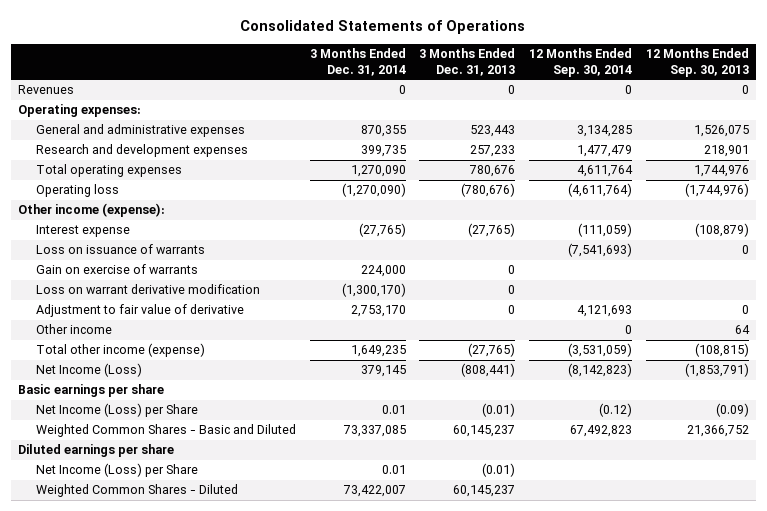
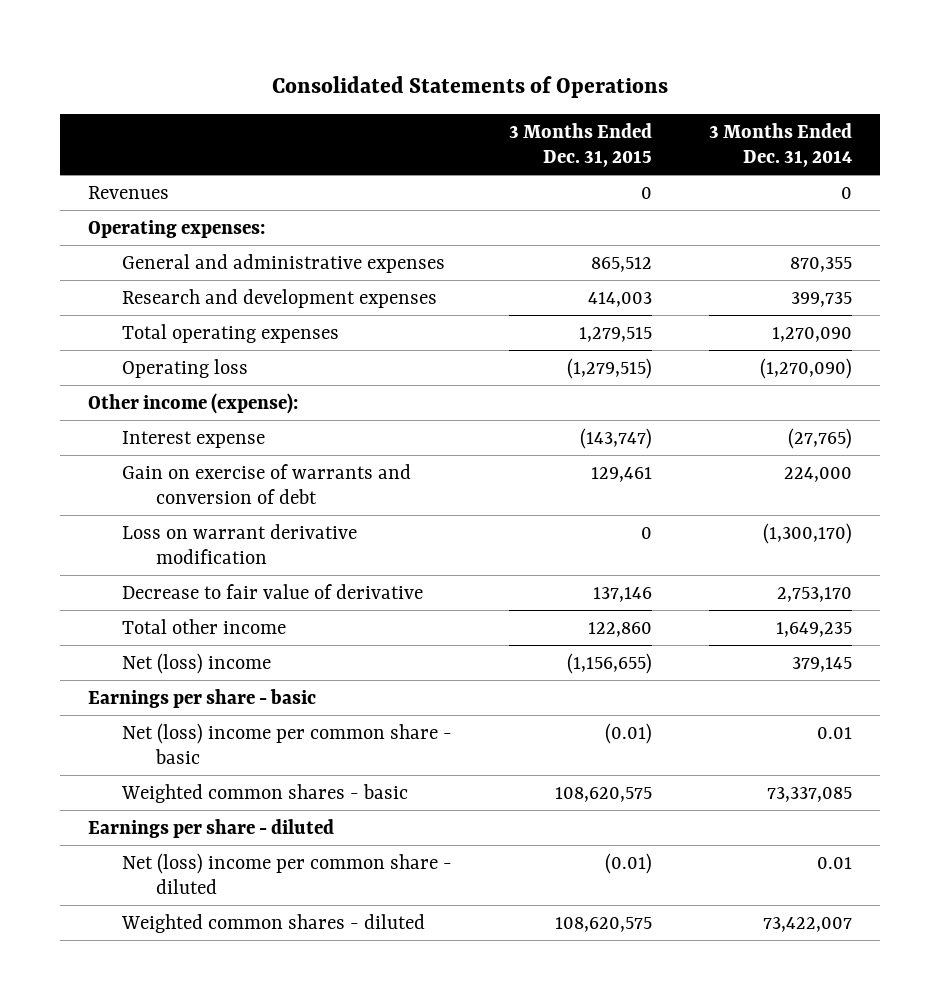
- | 3 Months Ended Dec. 31, 2014 | 3 Months Ended Dec. 31, 2013 | 12 Months Ended Sep. 30, 2014 | 12 Months Ended Sep. 30, 2013
+ | 3 Months Ended Dec. 31, 2015 | 3 Months Ended Dec. 31, 2014
- Loss on issuance of warrants | | | (7,541,693) | 0
- Gain on exercise of warrants | 224,000 | 0 | |
+ Gain on exercise of warrants and conversion of debt | 129,461 | 224,000
- Adjustment to fair value of derivative | 2,753,170 | 0 | 4,121,693 | 0
- Other income | | | 0 | 64
- Total other income (expense) | 1,649,235 | (27,765) | (3,531,059) | (108,815)
- Net Income (Loss) | 379,145 | (808,441) | (8,142,823) | (1,853,791)
- Basic earnings per share
- Net Income (Loss) per Share | 0.01 | (0.01) | (0.12) | (0.09)
- Weighted Common Shares - Basic and Diluted | 73,337,085 | 60,145,237 | 67,492,823 | 21,366,752
- Diluted earnings per share
- Net Income (Loss) per Share | 0.01 | (0.01) | |
- Weighted Common Shares - Diluted | 73,422,007 | 60,145,237 | |
+ Decrease to fair value of derivative | 137,146 | 2,753,170
+ Total other income | 122,860 | 1,649,235
+ Net (loss) income | (1,156,655) | 379,145
+ Earnings per share - basic
+ Net (loss) income per common share - basic | (0.01) | 0.01
+ Weighted common shares - basic | 108,620,575 | 73,337,085
+ Earnings per share - diluted
+ Net (loss) income per common share - diluted | (0.01) | 0.01
+ Weighted common shares - diluted | 108,620,575 | 73,422,007

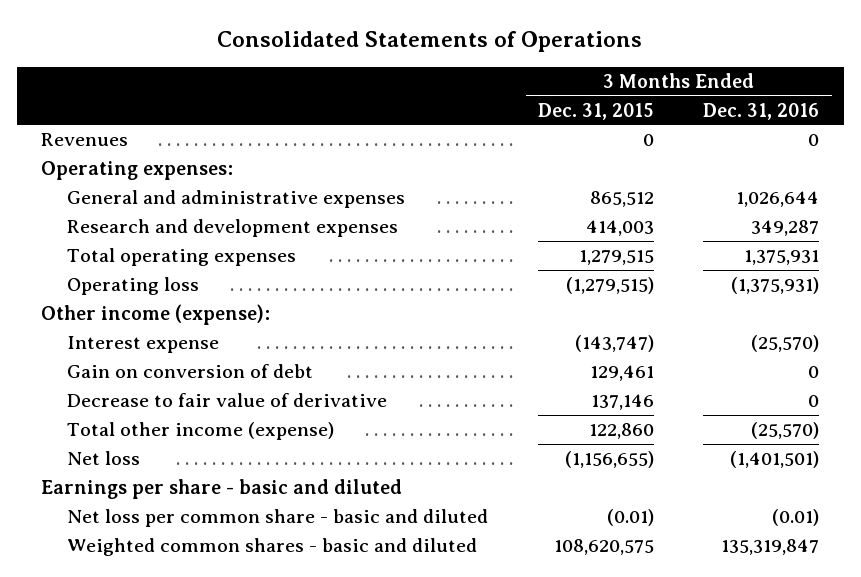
- | 3 Months Ended Dec. 31, 2015 | 3 Months Ended Dec. 31, 2014
+ | 3 Months Ended Dec. 31, 2015 | 3 Months Ended Dec. 31, 2016
- Gain on exercise of warrants and conversion of debt | 129,461 | 224,000
- Loss on warrant derivative modification | 0 | (1,300,170)
+ Gain on conversion of debt | 129,461 | 0
- Total other income | 122,860 | 1,649,235
- Net (loss) income | (1,156,655) | 379,145
- Earnings per share - basic
- Net (loss) income per common share - basic | (0.01) | 0.01
- Weighted common shares - basic | 108,620,575 | 73,337,085
- Earnings per share - diluted
- Net (loss) income per common share - diluted | (0.01) | 0.01
- Weighted common shares - diluted | 108,620,575 | 73,422,007
+ Total other income (expense) | 122,860 | (25,570)
+ Net loss | (1,156,655) | (1,401,501)
+ Earnings per share - basic and diluted
+ Net loss per common share - basic and diluted | (0.01) | (0.01)
+ Weighted common shares - basic and diluted | 108,620,575 | 135,319,847

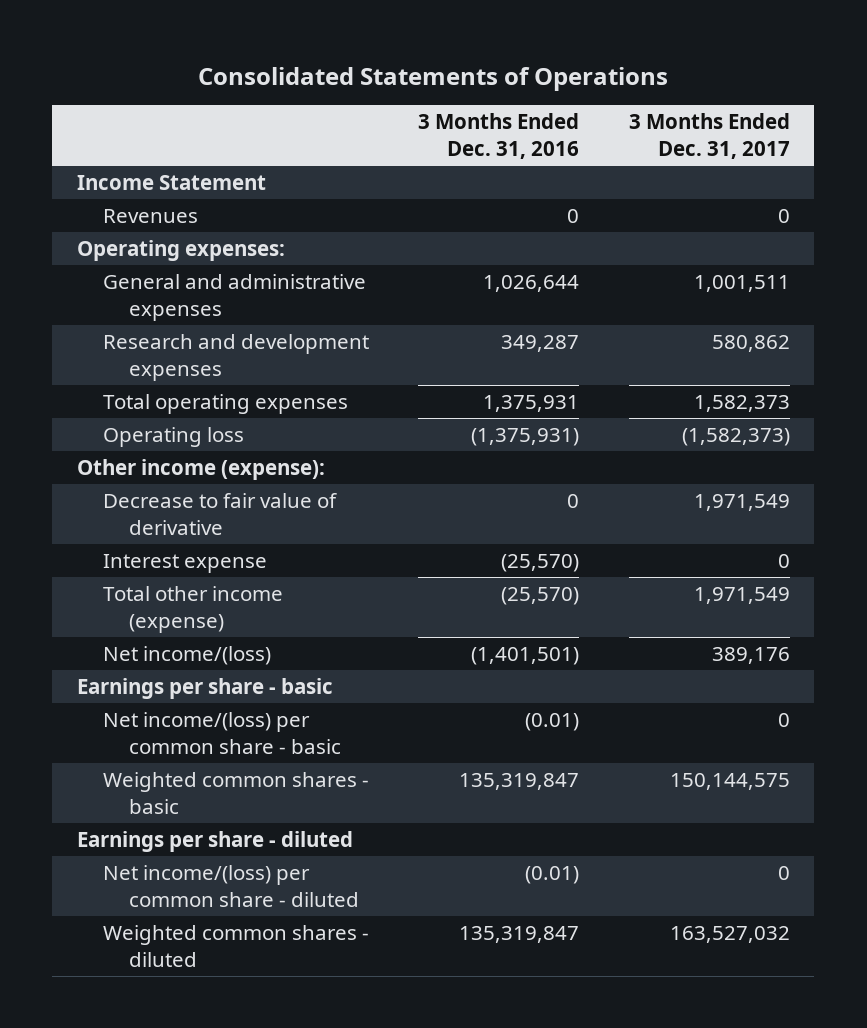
- | 3 Months Ended Dec. 31, 2015 | 3 Months Ended Dec. 31, 2016
+ | 3 Months Ended Dec. 31, 2016 | 3 Months Ended Dec. 31, 2017
+ Income Statement
- Gain on conversion of debt | 129,461 | 0
moved down: Interest expense | (25,570) | 0
- Net loss | (1,156,655) | (1,401,501)
- Earnings per share - basic and diluted
- Net loss per common share - basic and diluted | (0.01) | (0.01)
- Weighted common shares - basic and diluted | 108,620,575 | 135,319,847
+ Net income/(loss) | (1,401,501) | 389,176
+ Earnings per share - basic
+ Net income/(loss) per common share - basic | (0.01) | 0
+ Weighted common shares - basic | 135,319,847 | 150,144,575
+ Earnings per share - diluted
+ Net income/(loss) per common share - diluted | (0.01) | 0
+ Weighted common shares - diluted | 135,319,847 | 163,527,032

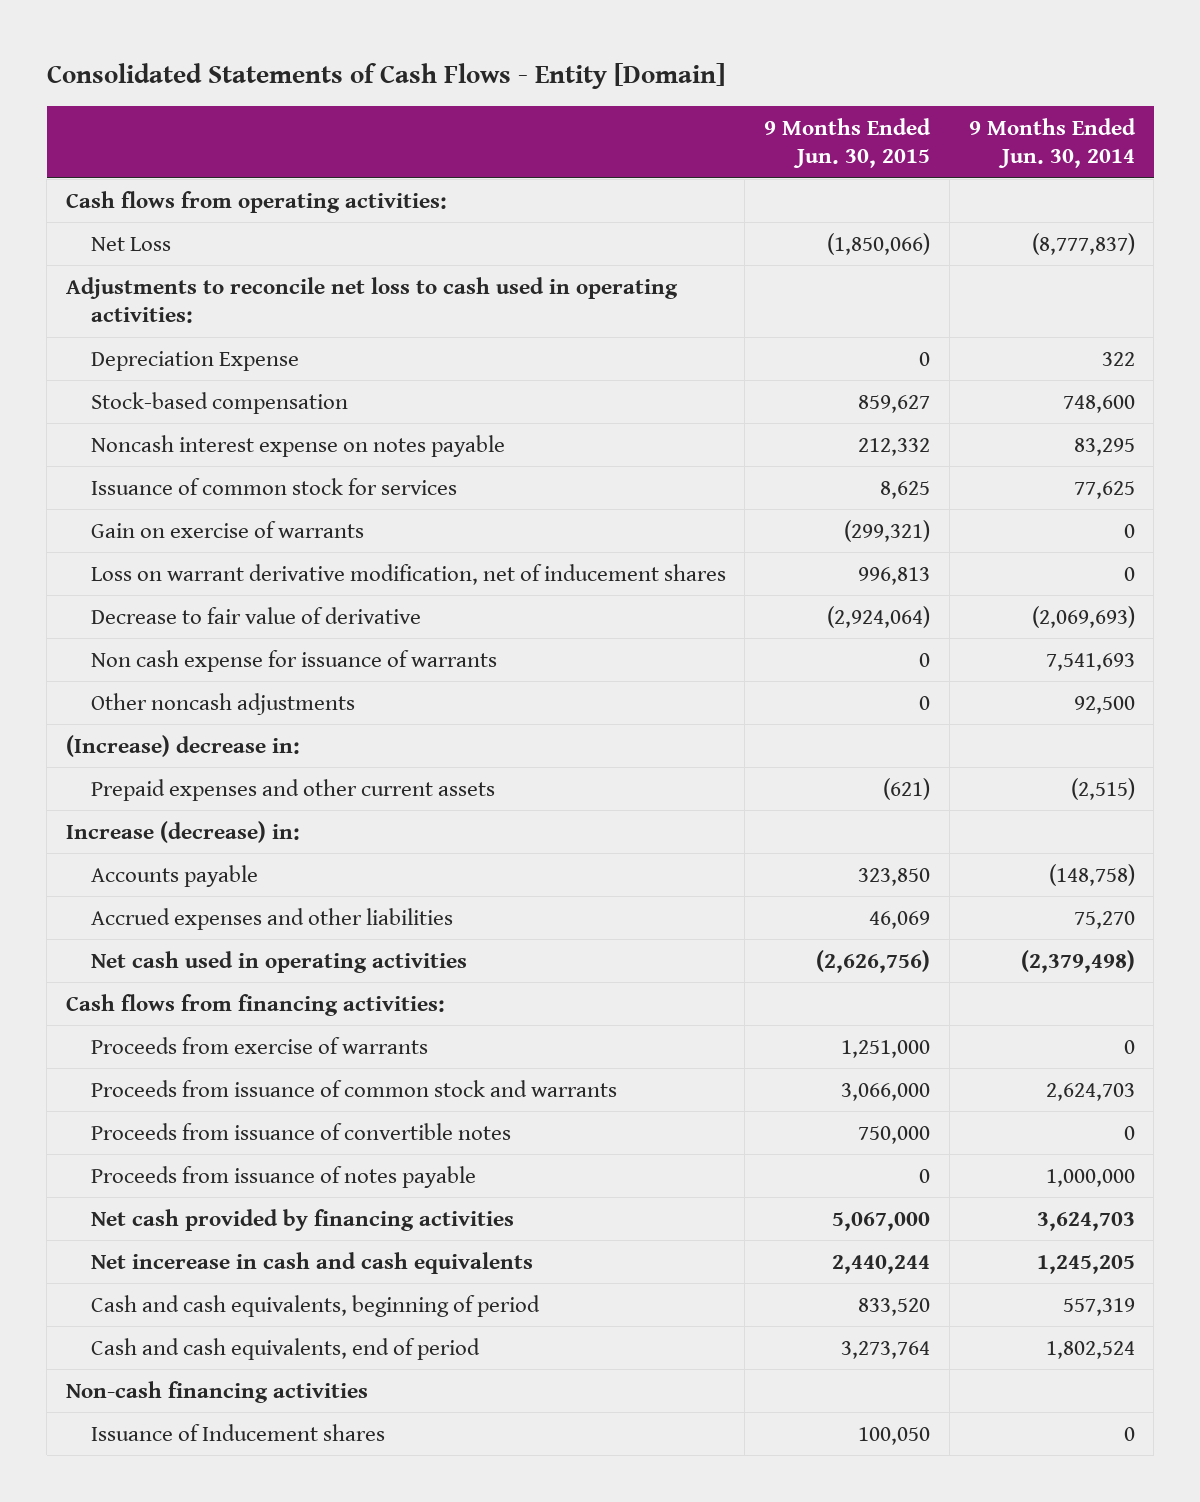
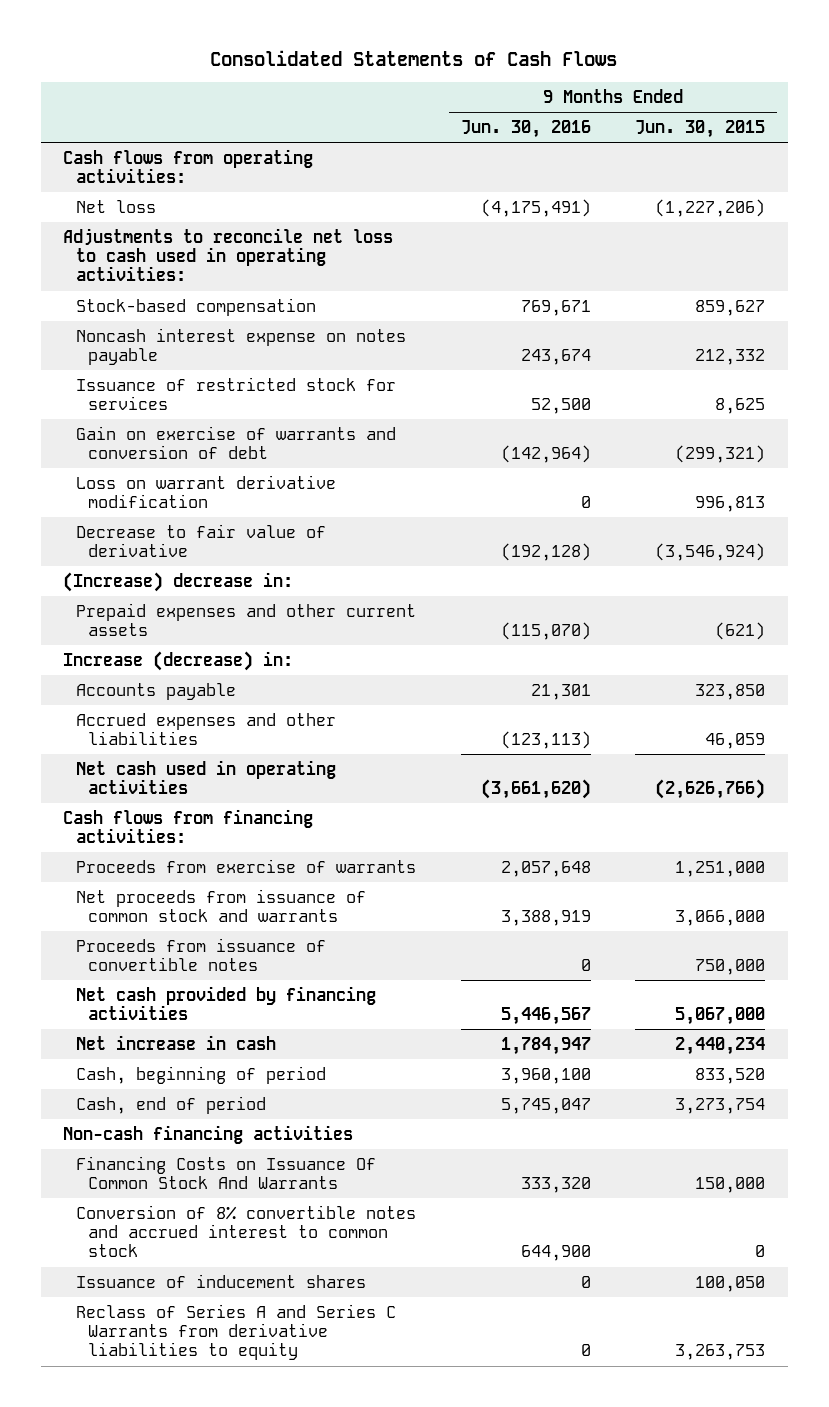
- Consolidated Statements of Cash Flows - Entity [Domain]
+ Consolidated Statements of Cash Flows
- | 9 Months Ended Jun. 30, 2015 | 9 Months Ended Jun. 30, 2014
+ | 9 Months Ended Jun. 30, 2016 | 9 Months Ended Jun. 30, 2015
- Net Loss | (1,850,066) | (8,777,837)
+ Net loss | (4,175,491) | (1,227,206)
- Depreciation Expense | 0 | 322
- Issuance of common stock for services | 8,625 | 77,625
- Gain on exercise of warrants | (299,321) | 0
- Loss on warrant derivative modification, net of inducement shares | 996,813 | 0
- Decrease to fair value of derivative | (2,924,064) | (2,069,693)
- Non cash expense for issuance of warrants | 0 | 7,541,693
- Other noncash adjustments | 0 | 92,500
+ Issuance of restricted stock for services | 52,500 | 8,625
+ Gain on exercise of warrants and conversion of debt | (142,964) | (299,321)
+ Loss on warrant derivative modification | 0 | 996,813
+ Decrease to fair value of derivative | (192,128) | (3,546,924)
- Accrued expenses and other liabilities | 46,069 | 75,270
- Net cash used in operating activities | (2,626,756) | (2,379,498)
+ Accrued expenses and other liabilities | (123,113) | 46,059
+ Net cash used in operating activities | (3,661,620) | (2,626,766)
- Proceeds from issuance of common stock and warrants | 3,066,000 | 2,624,703
+ Net proceeds from issuance of common stock and warrants | 3,388,919 | 3,066,000
- Proceeds from issuance of notes payable | 0 | 1,000,000
- Net incerease in cash and cash equivalents | 2,440,244 | 1,245,205
- Cash and cash equivalents, beginning of period | 833,520 | 557,319
- Cash and cash equivalents, end of period | 3,273,764 | 1,802,524
+ Net increase in cash | 1,784,947 | 2,440,234
+ Cash, beginning of period | 3,960,100 | 833,520
+ Cash, end of period | 5,745,047 | 3,273,754
- Issuance of Inducement shares | 100,050 | 0
+ Financing Costs on Issuance Of Common Stock And Warrants | 333,320 | 150,000
+ Conversion of 8% convertible notes and accrued interest to common stock | 644,900 | 0
+ Issuance of inducement shares | 0 | 100,050
+ Reclass of Series A and Series C Warrants from derivative liabilities to equity | 0 | 3,263,753

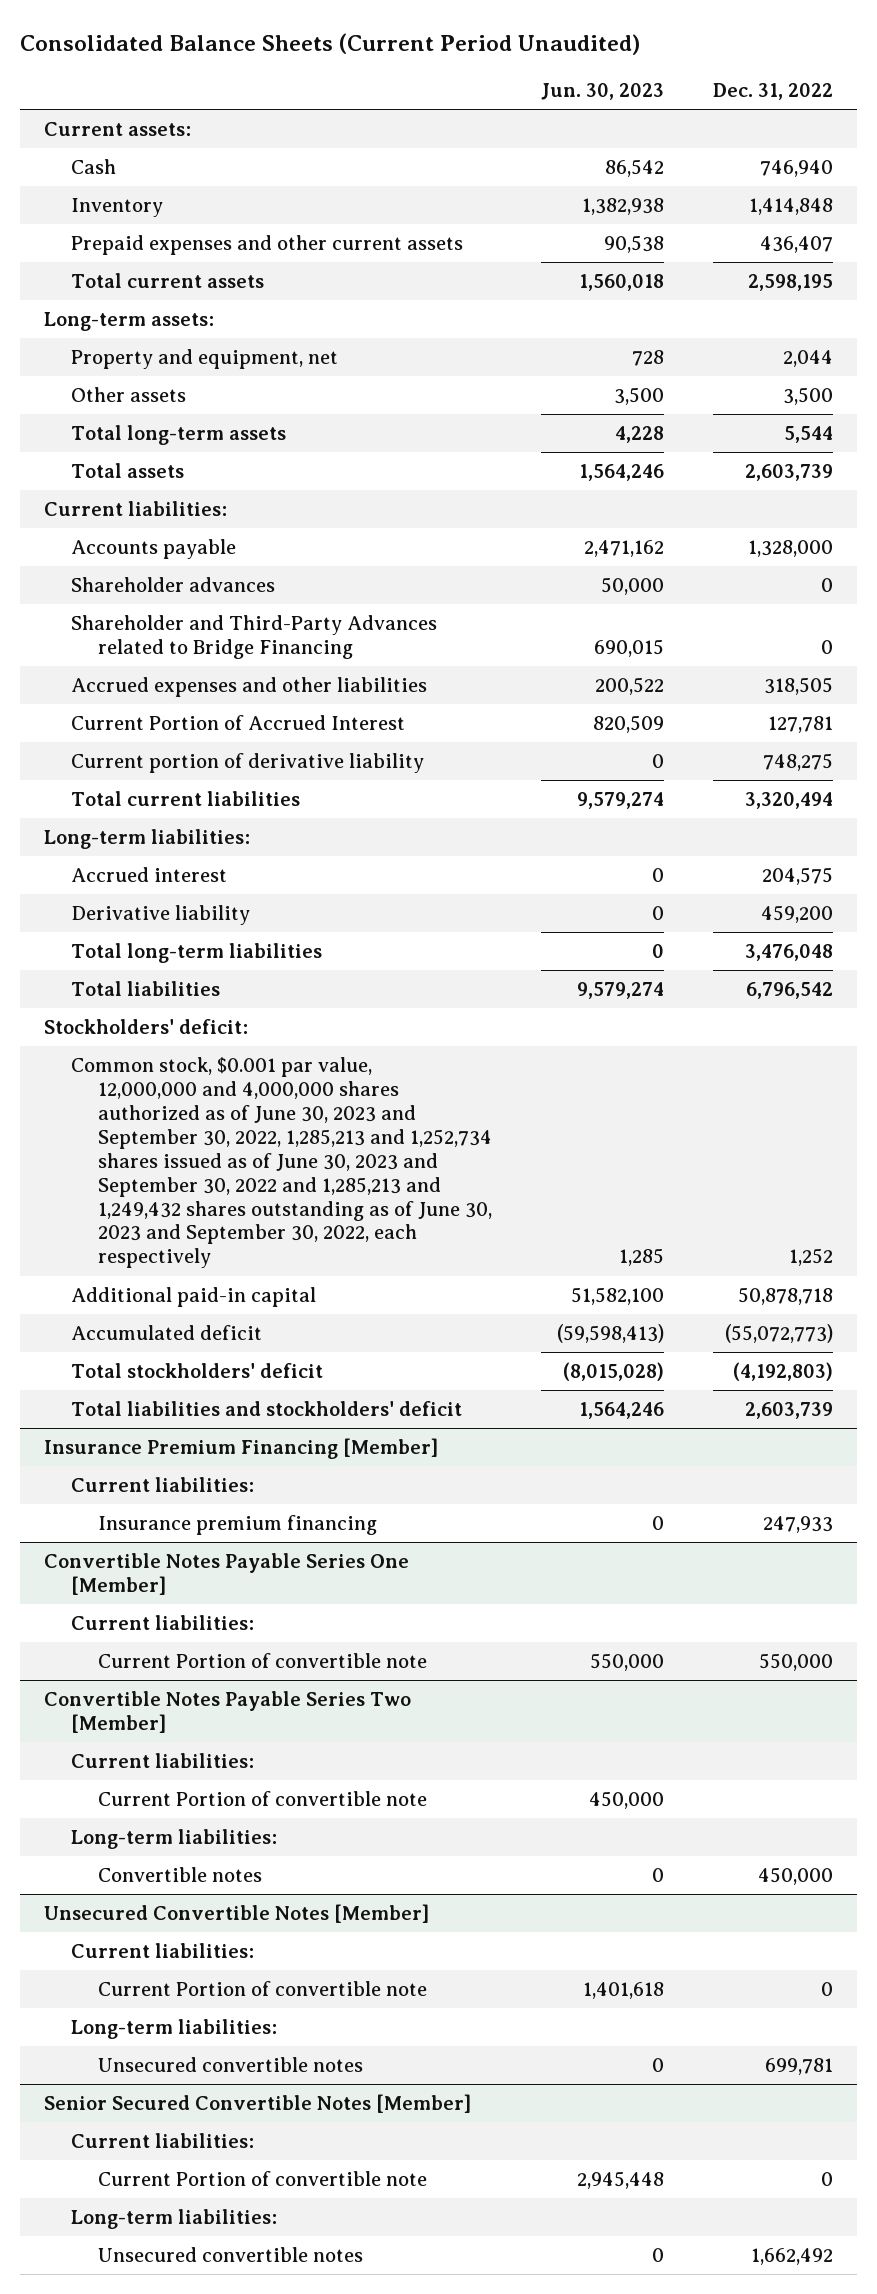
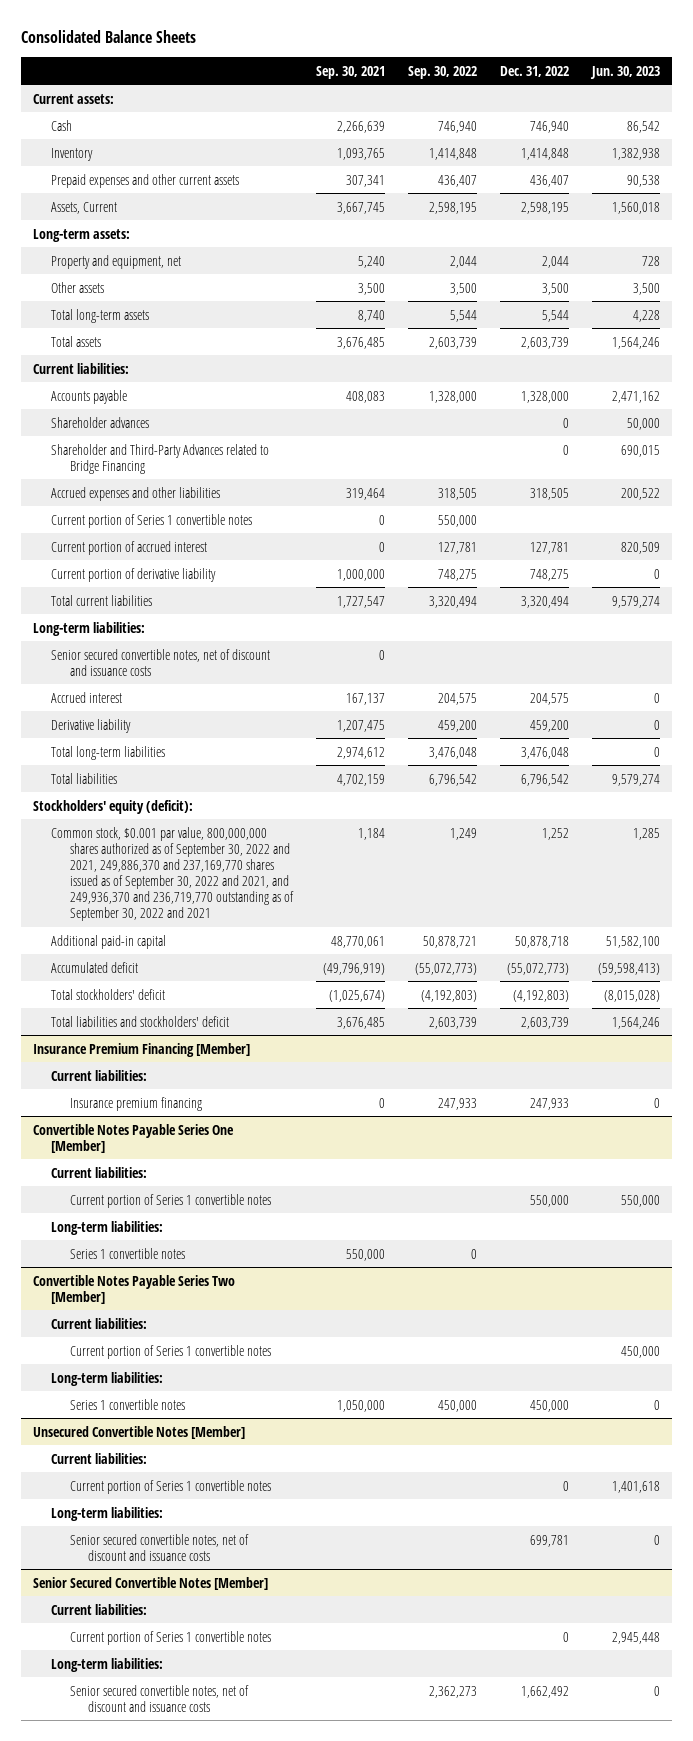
- Consolidated Balance Sheets (Current Period Unaudited)
+ Consolidated Balance Sheets
- | Jun. 30, 2023 | Dec. 31, 2022
+ | Sep. 30, 2021 | Sep. 30, 2022 | Dec. 31, 2022 | Jun. 30, 2023
- Total current assets | 1,560,018 | 2,598,195
+ Assets, Current | 3,667,745 | 2,598,195 | 2,598,195 | 1,560,018
- Current Portion of Accrued Interest | 820,509 | 127,781
+ Current portion of Series 1 convertible notes | 0 | 550,000 | |
+ Current portion of accrued interest | 0 | 127,781 | 127,781 | 820,509
+ Senior secured convertible notes, net of discount and issuance costs | 0 | | |
- Stockholders' deficit:
- Common stock, $0.001 par value, 12,000,000 and 4,000,000 shares authorized as of June 30, 2023 and September 30, 2022, 1,285,213 and 1,252,734 shares issued as of June 30, 2023 and September 30, 2022 and 1,285,213 and 1,249,432 shares outstanding as of June 30, 2023 and September 30, 2022, each respectively | 1,285 | 1,252
+ Stockholders' equity (deficit):
+ Common stock, $0.001 par value, 800,000,000 shares authorized as of September 30, 2022 and 2021, 249,886,370 and 237,169,770 shares issued as of September 30, 2022 and 2021, and 249,936,370 and 236,719,770 outstanding as of September 30, 2022 and 2021 | 1,184 | 1,249 | 1,252 | 1,285
@ Convertible Notes Payable Series One [Member]
- Current Portion of convertible note | 550,000 | 550,000
+ Current portion of Series 1 convertible notes | | | 550,000 | 550,000
+ Long-term liabilities:
+ Series 1 convertible notes | 550,000 | 0 | |
@ Convertible Notes Payable Series Two [Member]
- Current Portion of convertible note | 450,000 |
+ Current portion of Series 1 convertible notes | | | | 450,000
- Convertible notes | 0 | 450,000
+ Series 1 convertible notes | 1,050,000 | 450,000 | 450,000 | 0
@ Unsecured Convertible Notes [Member]
- Current Portion of convertible note | 1,401,618 | 0
+ Current portion of Series 1 convertible notes | | | 0 | 1,401,618
- Unsecured convertible notes | 0 | 699,781
+ Senior secured convertible notes, net of discount and issuance costs | | | 699,781 | 0
@ Senior Secured Convertible Notes [Member]
- Current Portion of convertible note | 2,945,448 | 0
+ Current portion of Series 1 convertible notes | | | 0 | 2,945,448
- Unsecured convertible notes | 0 | 1,662,492
+ Senior secured convertible notes, net of discount and issuance costs | | 2,362,273 | 1,662,492 | 0

